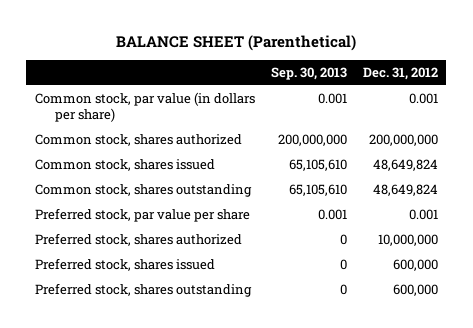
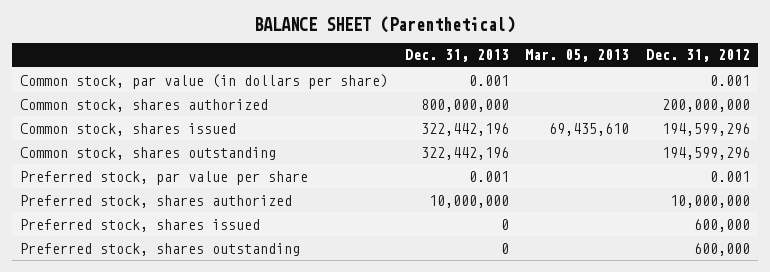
- | Sep. 30, 2013 | Dec. 31, 2012
+ | Dec. 31, 2013 | Mar. 05, 2013 | Dec. 31, 2012
- Common stock, shares issued | 65,105,610 | 48,649,824
- Common stock, shares outstanding | 65,105,610 | 48,649,824
+ Common stock, shares issued | 322,442,196 | 69,435,610 | 194,599,296
+ Common stock, shares outstanding | 322,442,196 | | 194,599,296

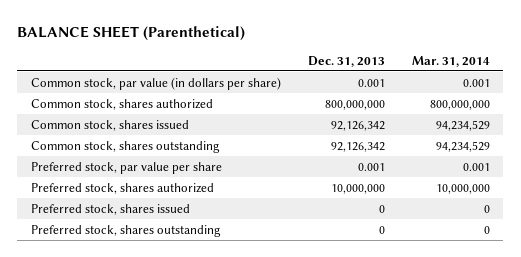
- | Dec. 31, 2013 | Mar. 05, 2013 | Dec. 31, 2012
+ | Dec. 31, 2013 | Mar. 31, 2014
- Common stock, shares issued | 322,442,196 | 69,435,610 | 194,599,296
- Common stock, shares outstanding | 322,442,196 | | 194,599,296
+ Common stock, shares issued | 92,126,342 | 94,234,529
+ Common stock, shares outstanding | 92,126,342 | 94,234,529

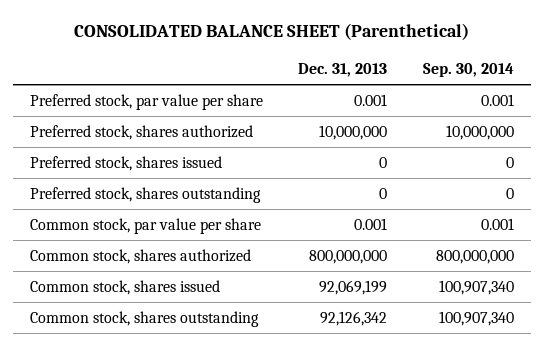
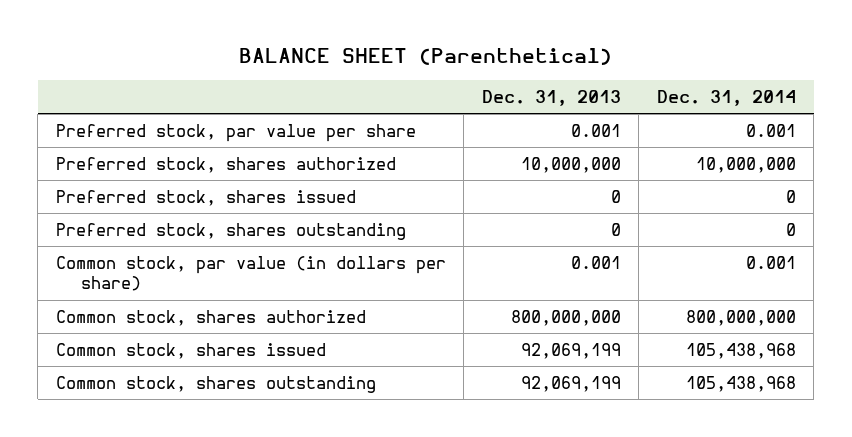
- CONSOLIDATED BALANCE SHEET (Parenthetical)
+ BALANCE SHEET (Parenthetical)
- | Dec. 31, 2013 | Sep. 30, 2014
+ | Dec. 31, 2013 | Dec. 31, 2014
- Common stock, par value per share | 0.001 | 0.001
+ Common stock, par value (in dollars per share) | 0.001 | 0.001
- Common stock, shares outstanding | 92,126,342 | 100,907,340
+ Common stock, shares outstanding | 92,069,199 | 105,438,968

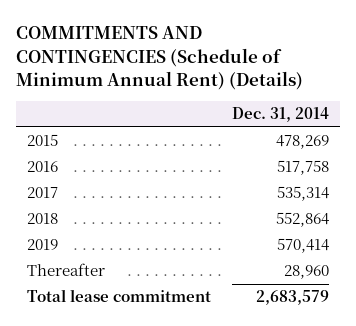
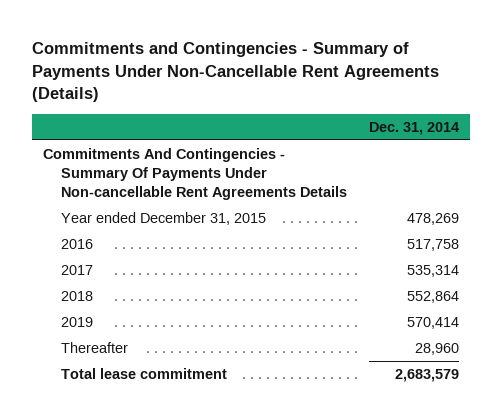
- COMMITMENTS AND CONTINGENCIES (Schedule of Minimum Annual Rent) (Details)
+ Commitments and Contingencies - Summary of Payments Under Non-Cancellable Rent Agreements (Details)
- 2015 | 478,269
+ Commitments And Contingencies - Summary Of Payments Under Non-cancellable Rent Agreements Details
+ Year ended December 31, 2015 | 478,269

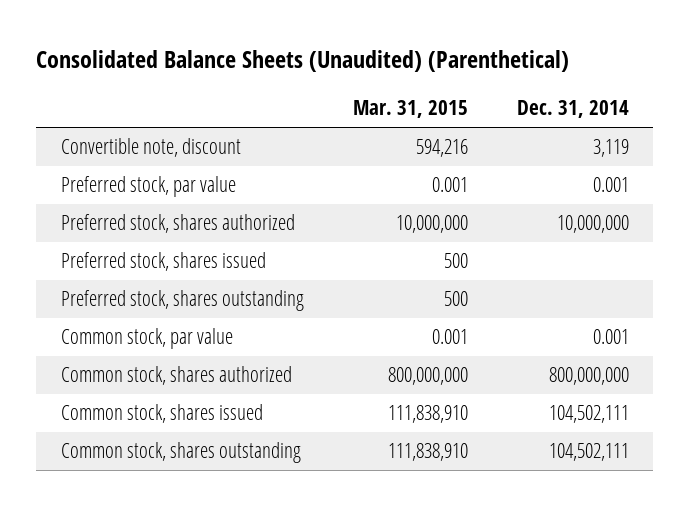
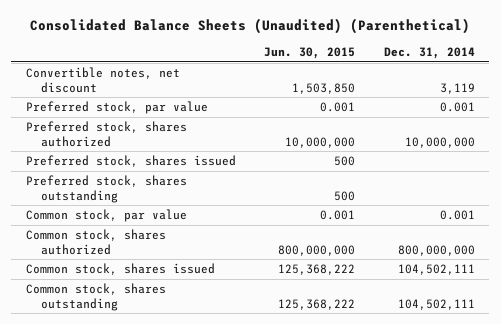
- | Mar. 31, 2015 | Dec. 31, 2014
+ | Jun. 30, 2015 | Dec. 31, 2014
- Convertible note, discount | 594,216 | 3,119
+ Convertible notes, net discount | 1,503,850 | 3,119

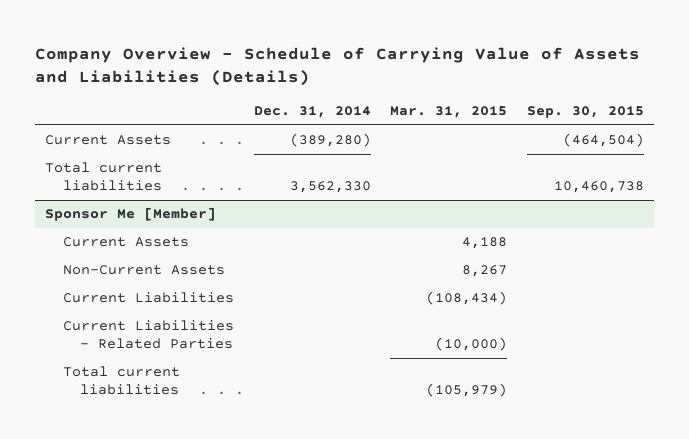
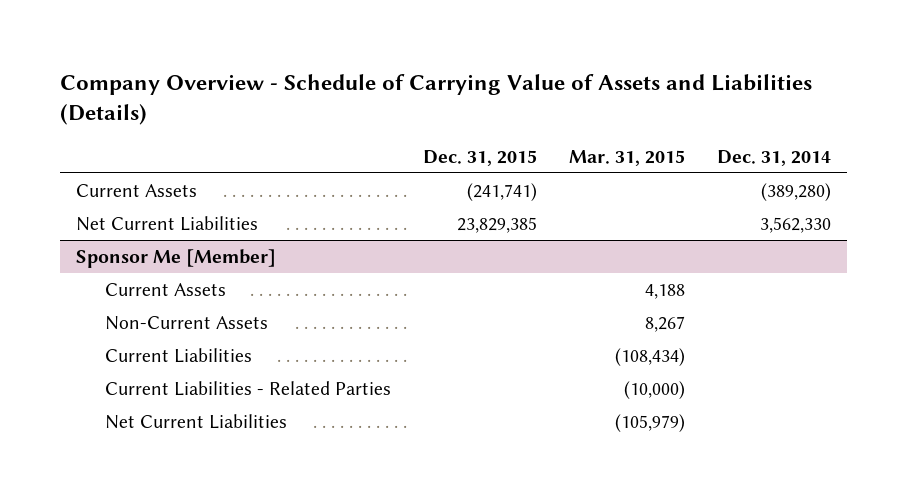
- | Dec. 31, 2014 | Mar. 31, 2015 | Sep. 30, 2015
+ | Dec. 31, 2015 | Mar. 31, 2015 | Dec. 31, 2014
- Total current liabilities | 3,562,330 | | 10,460,738
+ Net Current Liabilities | 23,829,385 | | 3,562,330
@ Sponsor Me [Member]
- Total current liabilities | | (105,979) |
+ Net Current Liabilities | | (105,979) |

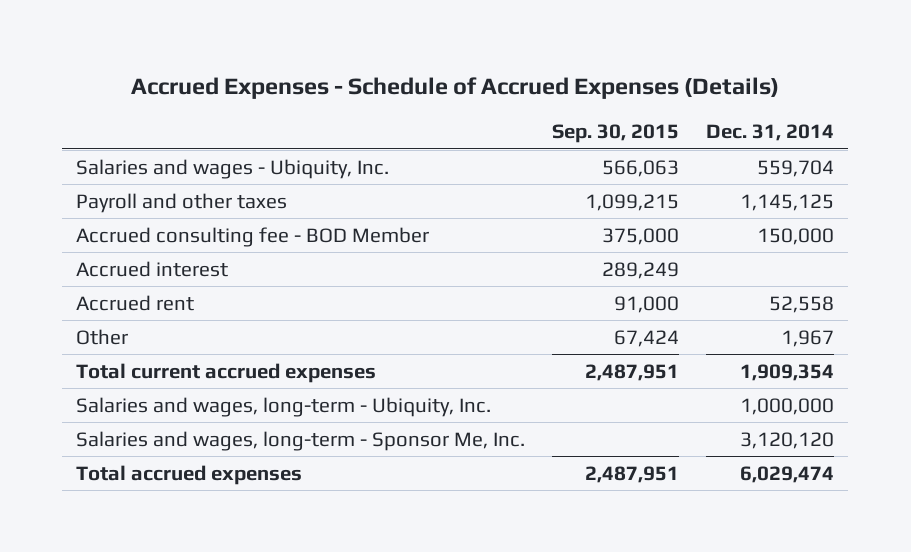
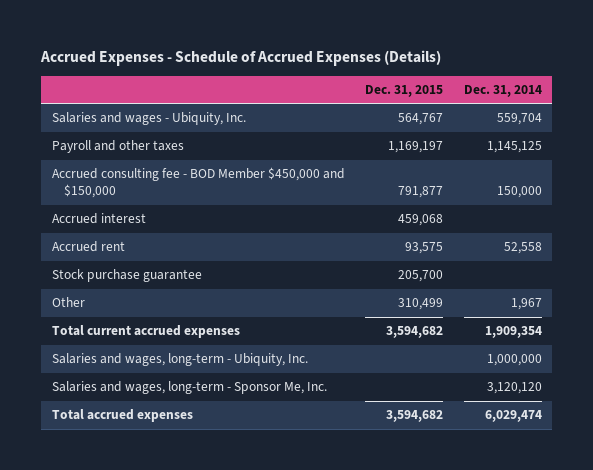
- | Sep. 30, 2015 | Dec. 31, 2014
+ | Dec. 31, 2015 | Dec. 31, 2014
- Accrued consulting fee - BOD Member | 375,000 | 150,000
+ Accrued consulting fee - BOD Member $450,000 and $150,000 | 791,877 | 150,000
+ Stock purchase guarantee | 205,700 |

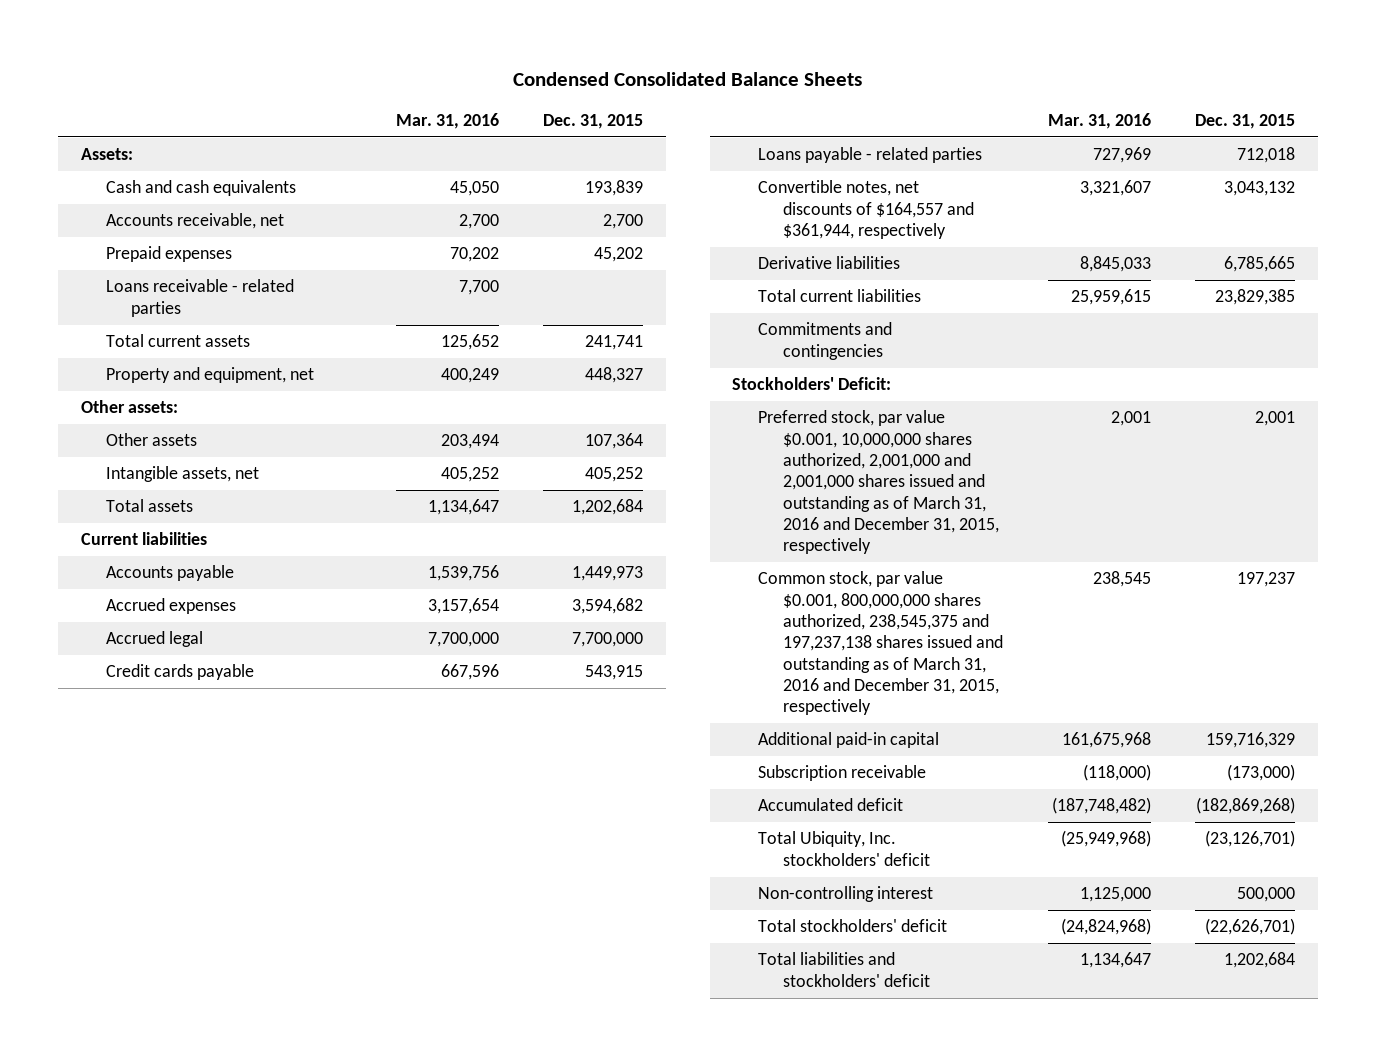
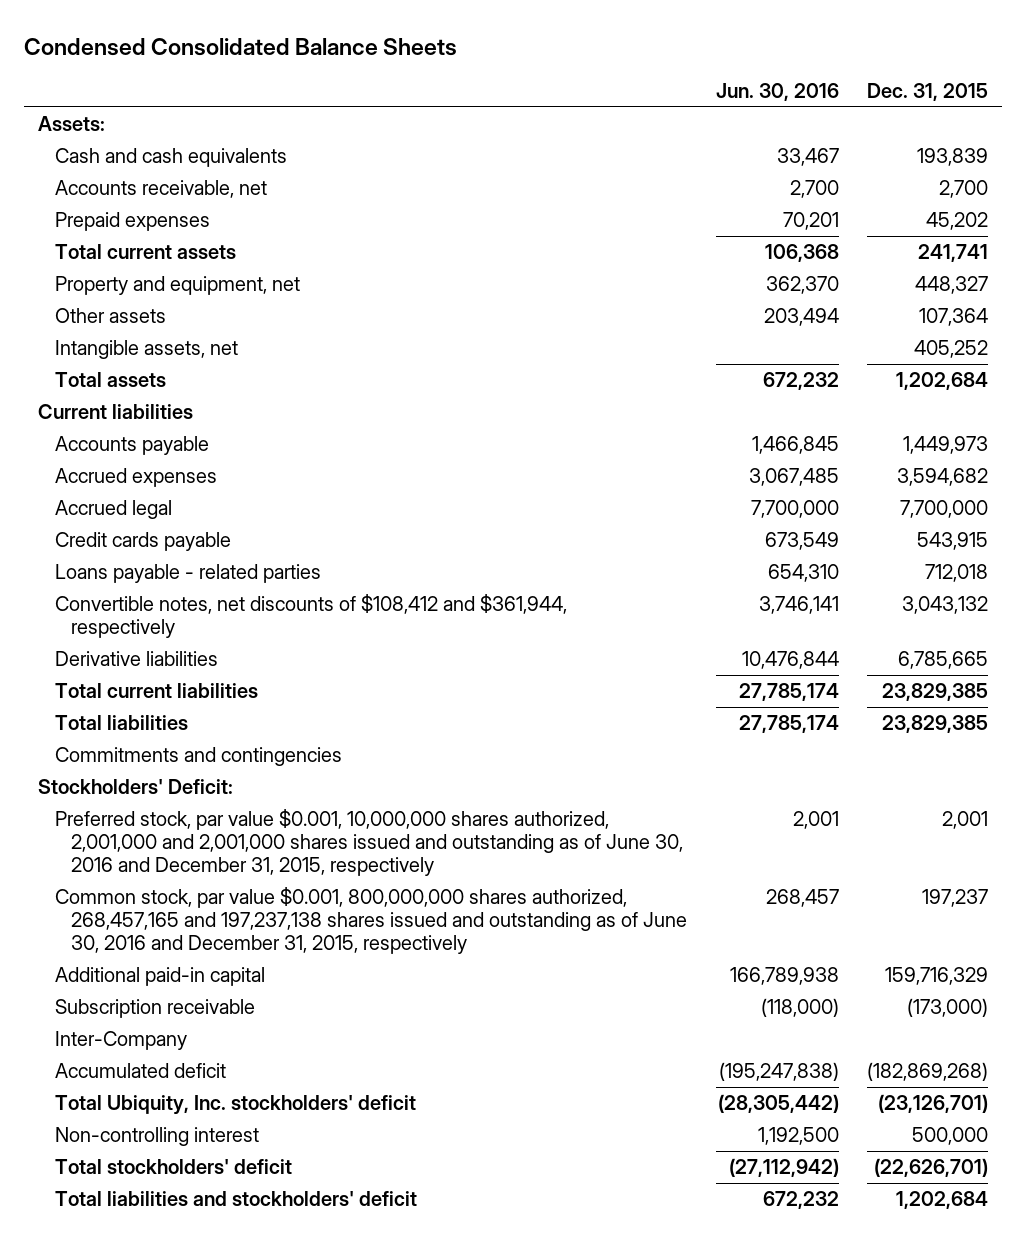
- | Mar. 31, 2016 | Dec. 31, 2015
+ | Jun. 30, 2016 | Dec. 31, 2015
- Loans receivable - related parties | 7,700 |
- Other assets:
- Convertible notes, net discounts of $164,557 and $361,944, respectively | 3,321,607 | 3,043,132
+ Convertible notes, net discounts of $108,412 and $361,944, respectively | 3,746,141 | 3,043,132
+ Total liabilities | 27,785,174 | 23,829,385
- Preferred stock, par value $0.001, 10,000,000 shares authorized, 2,001,000 and 2,001,000 shares issued and outstanding as of March 31, 2016 and December 31, 2015, respectively | 2,001 | 2,001
- Common stock, par value $0.001, 800,000,000 shares authorized, 238,545,375 and 197,237,138 shares issued and outstanding as of March 31, 2016 and December 31, 2015, respectively | 238,545 | 197,237
+ Preferred stock, par value $0.001, 10,000,000 shares authorized, 2,001,000 and 2,001,000 shares issued and outstanding as of June 30, 2016 and December 31, 2015, respectively | 2,001 | 2,001
+ Common stock, par value $0.001, 800,000,000 shares authorized, 268,457,165 and 197,237,138 shares issued and outstanding as of June 30, 2016 and December 31, 2015, respectively | 268,457 | 197,237
+ Inter-Company

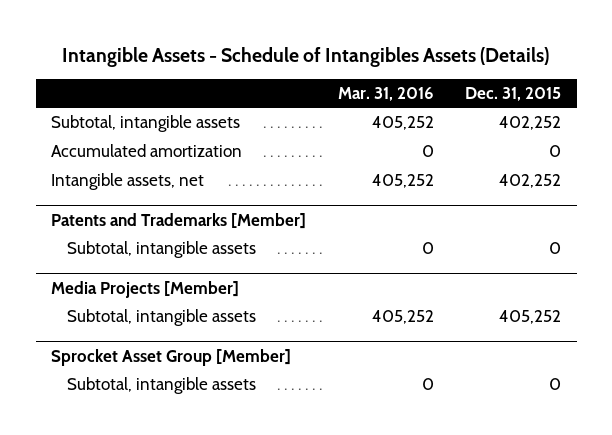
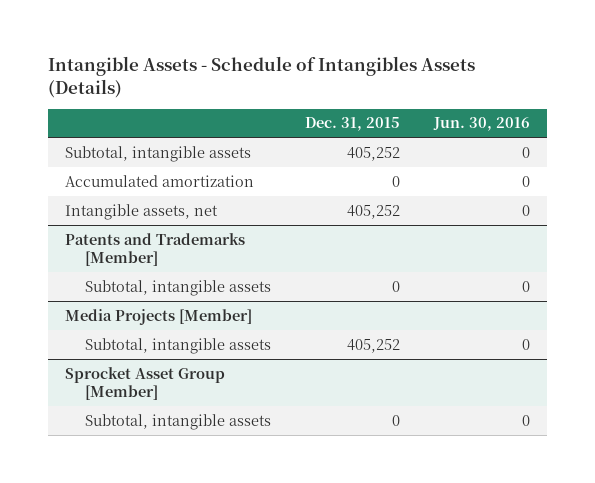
- | Mar. 31, 2016 | Dec. 31, 2015
+ | Dec. 31, 2015 | Jun. 30, 2016
- Subtotal, intangible assets | 405,252 | 402,252
+ Subtotal, intangible assets | 405,252 | 0
- Intangible assets, net | 405,252 | 402,252
+ Intangible assets, net | 405,252 | 0

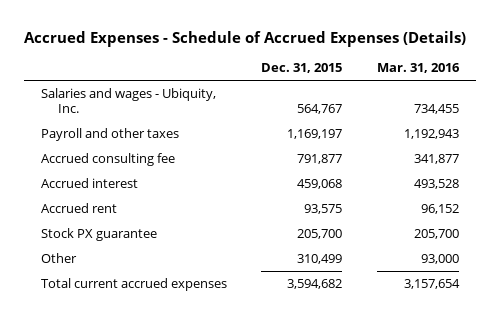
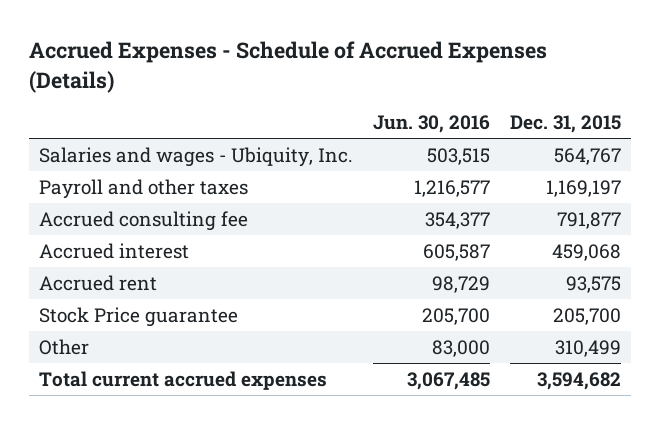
- | Dec. 31, 2015 | Mar. 31, 2016
+ | Jun. 30, 2016 | Dec. 31, 2015
- Stock PX guarantee | 205,700 | 205,700
+ Stock Price guarantee | 205,700 | 205,700

